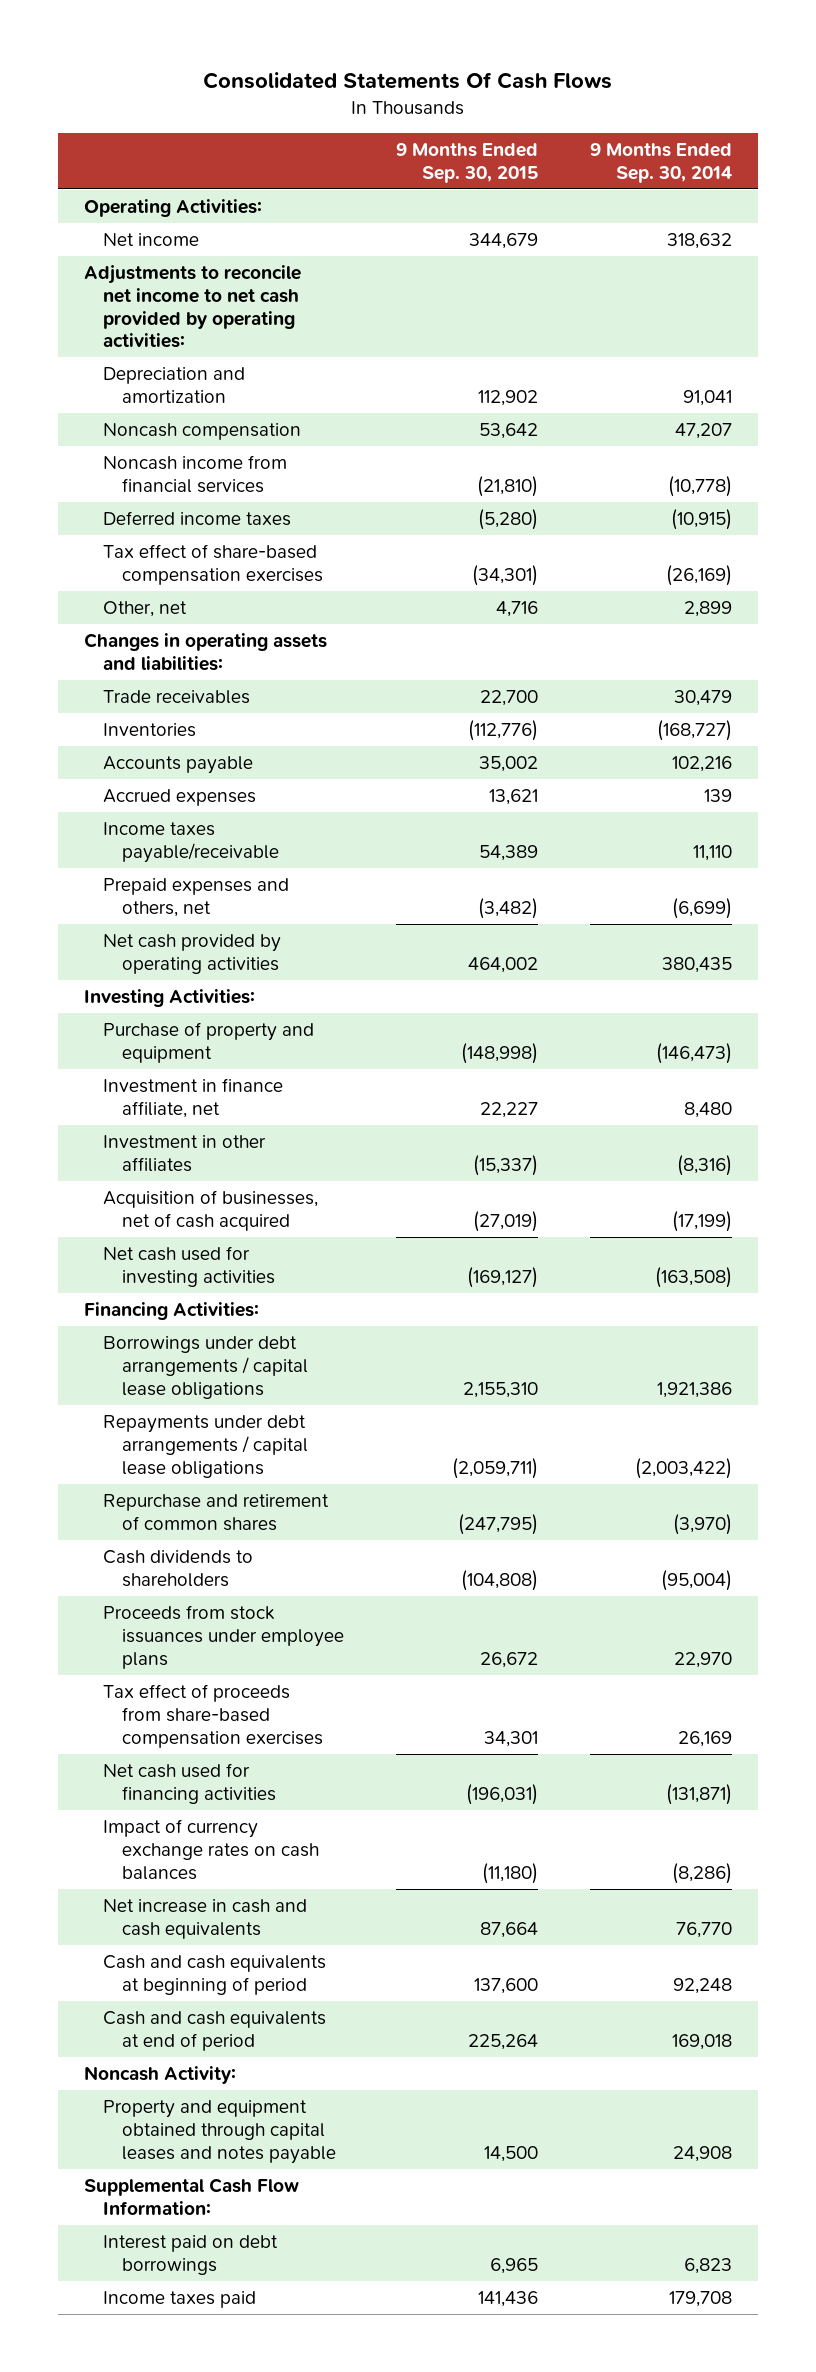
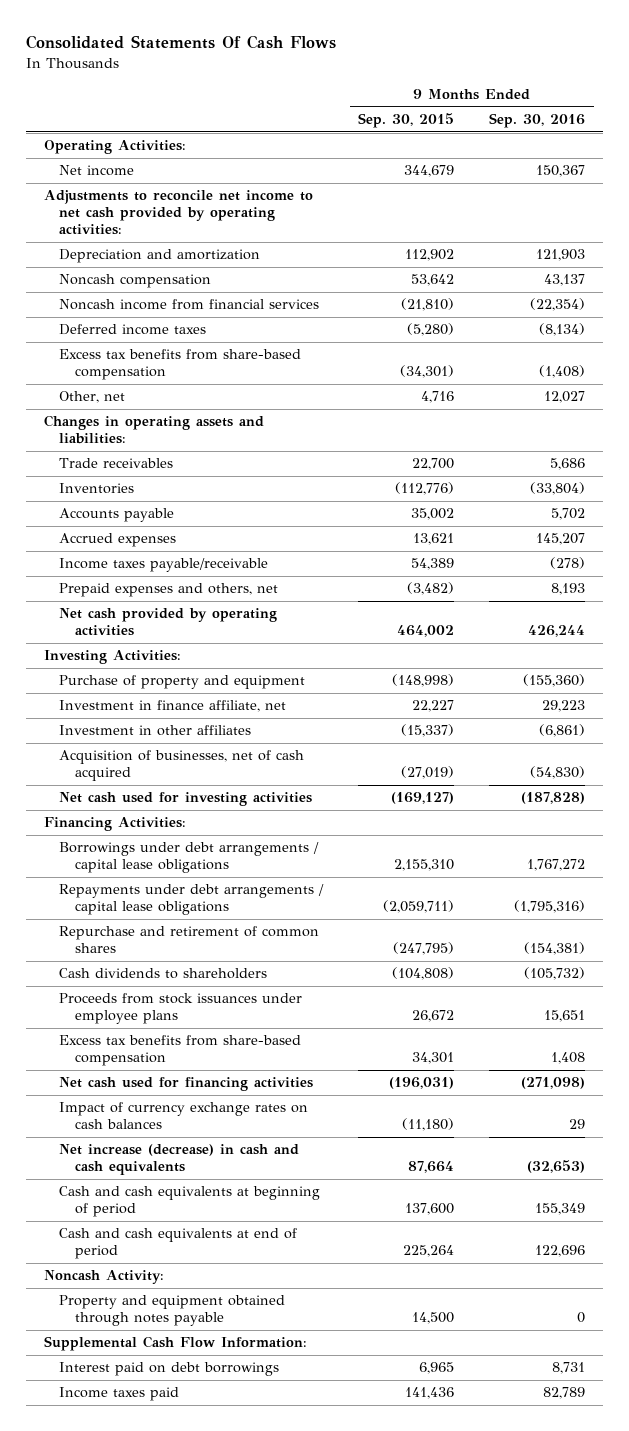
- | 9 Months Ended Sep. 30, 2015 | 9 Months Ended Sep. 30, 2014
+ | 9 Months Ended Sep. 30, 2015 | 9 Months Ended Sep. 30, 2016
- Tax effect of share-based compensation exercises | (34,301) | (26,169)
+ Excess tax benefits from share-based compensation | (34,301) | (1,408)
- Tax effect of proceeds from share-based compensation exercises | 34,301 | 26,169
+ Excess tax benefits from share-based compensation | 34,301 | 1,408
- Net increase in cash and cash equivalents | 87,664 | 76,770
+ Net increase (decrease) in cash and cash equivalents | 87,664 | (32,653)
- Property and equipment obtained through capital leases and notes payable | 14,500 | 24,908
+ Property and equipment obtained through notes payable | 14,500 | 0

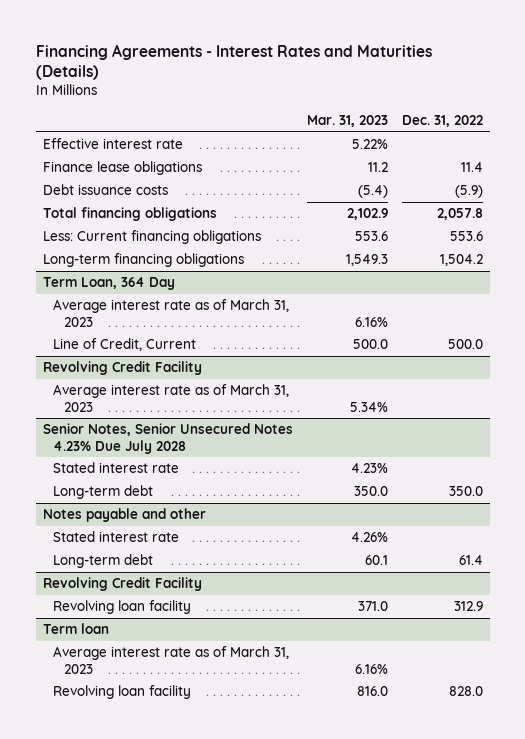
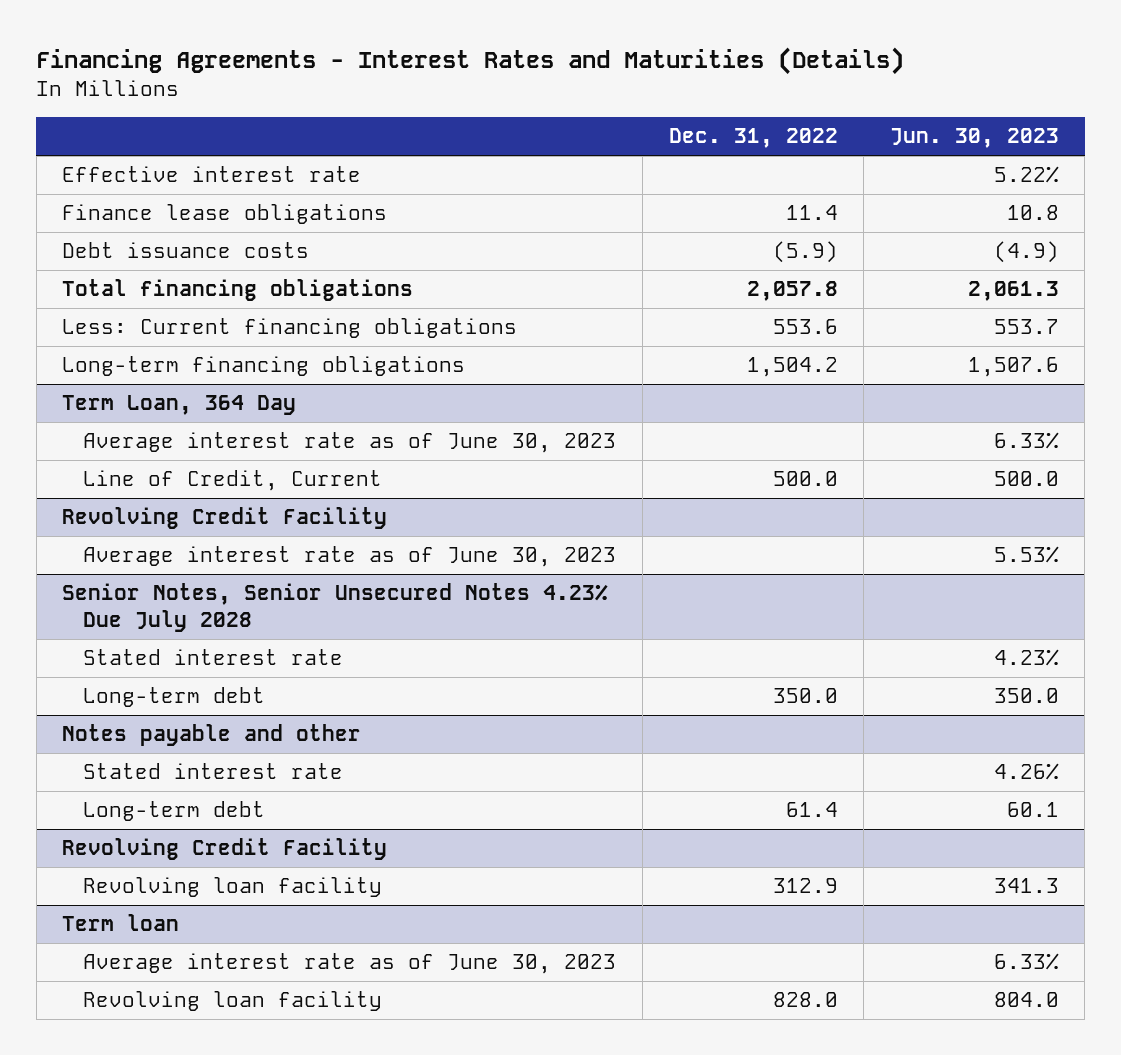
- | Mar. 31, 2023 | Dec. 31, 2022
+ | Dec. 31, 2022 | Jun. 30, 2023
@ Term Loan, 364 Day
- Average interest rate as of March 31, 2023 | 6.16% |
+ Average interest rate as of June 30, 2023 | | 6.33%
@ Revolving Credit Facility
- Average interest rate as of March 31, 2023 | 5.34% |
+ Average interest rate as of June 30, 2023 | | 5.53%
@ Term loan
- Average interest rate as of March 31, 2023 | 6.16% |
+ Average interest rate as of June 30, 2023 | | 6.33%

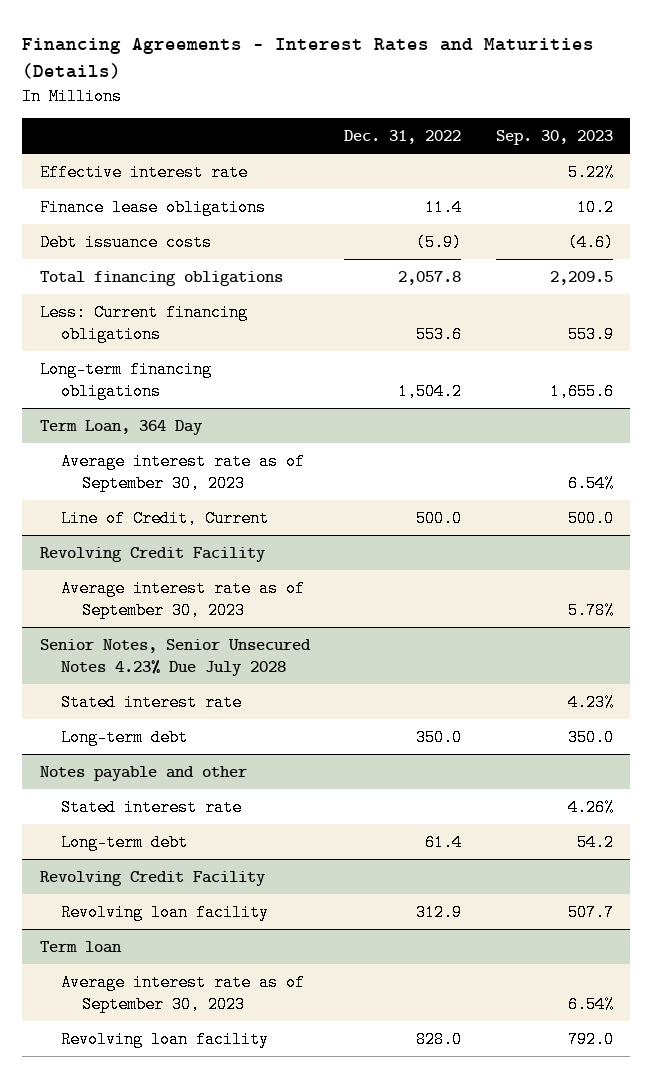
- | Dec. 31, 2022 | Jun. 30, 2023
+ | Dec. 31, 2022 | Sep. 30, 2023
@ Term Loan, 364 Day
- Average interest rate as of June 30, 2023 | | 6.33%
+ Average interest rate as of September 30, 2023 | | 6.54%
@ Revolving Credit Facility
- Average interest rate as of June 30, 2023 | | 5.53%
+ Average interest rate as of September 30, 2023 | | 5.78%
@ Term loan
- Average interest rate as of June 30, 2023 | | 6.33%
+ Average interest rate as of September 30, 2023 | | 6.54%

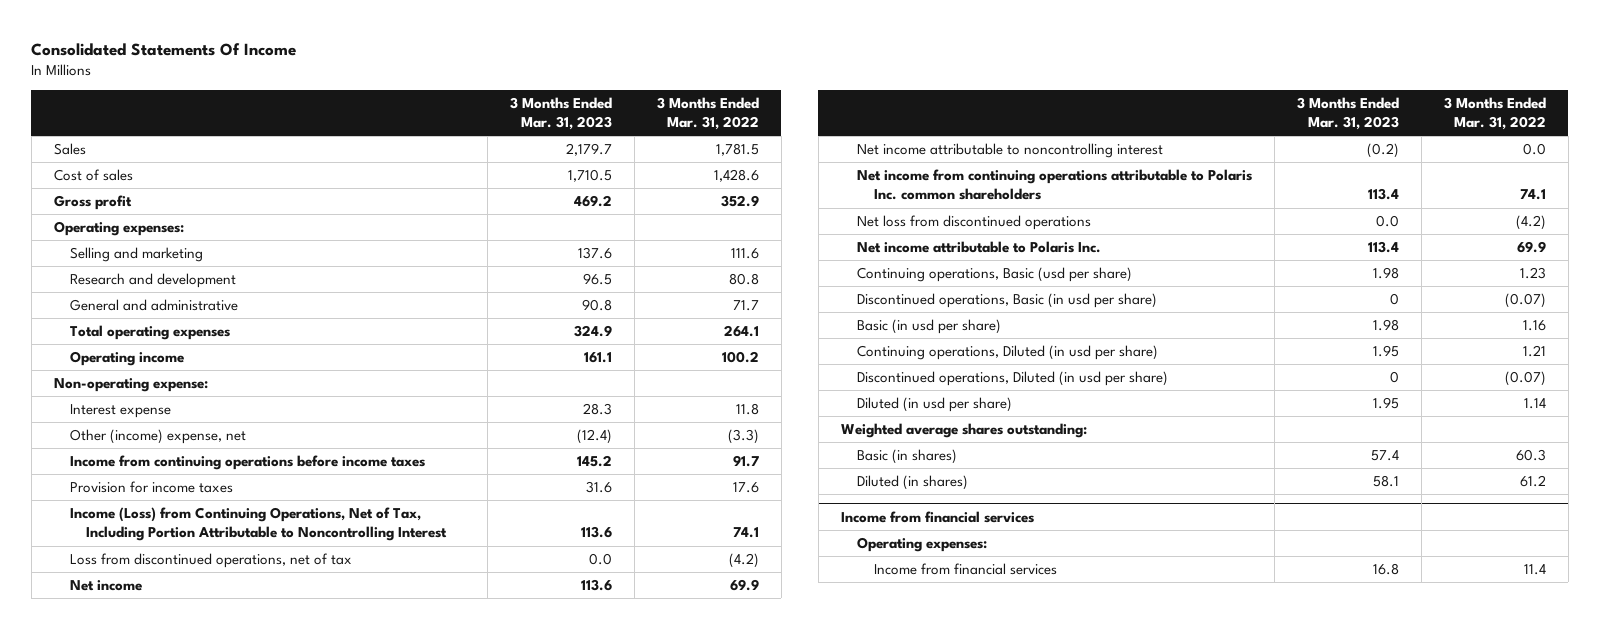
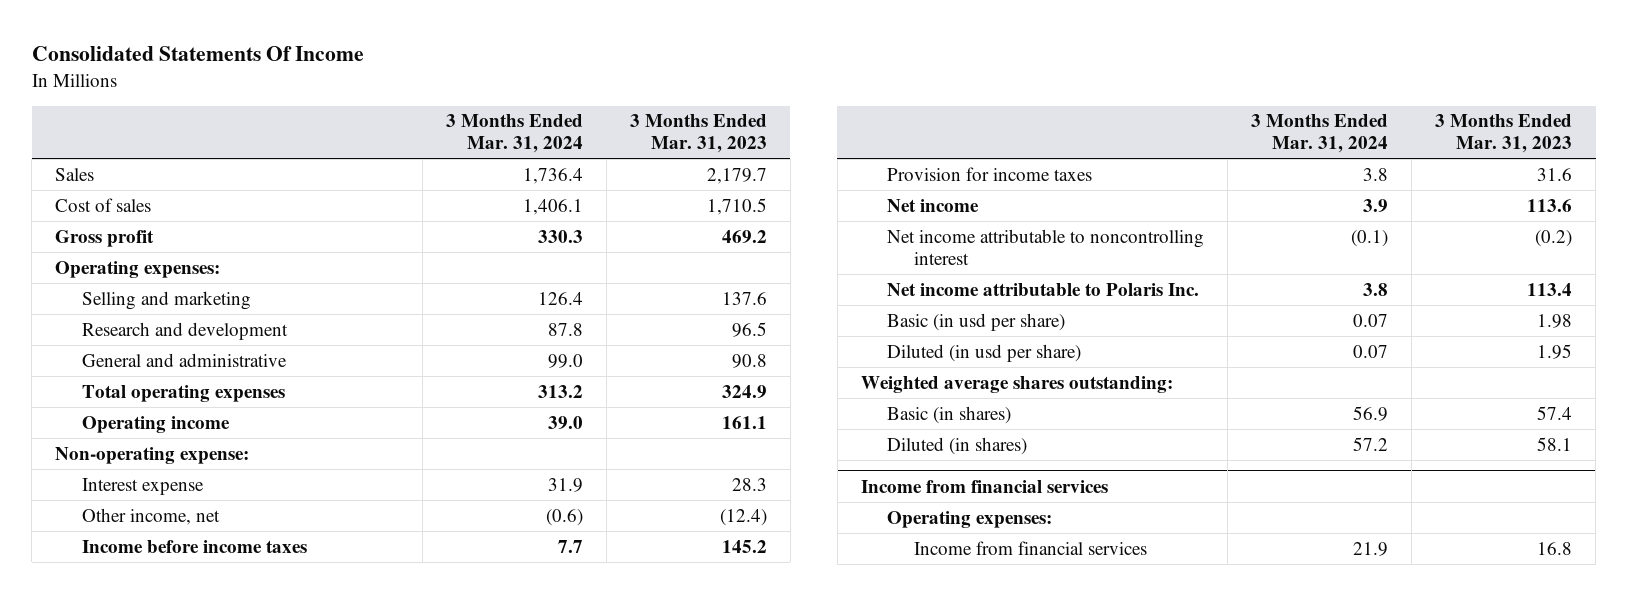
- | 3 Months Ended Mar. 31, 2023 | 3 Months Ended Mar. 31, 2022
+ | 3 Months Ended Mar. 31, 2024 | 3 Months Ended Mar. 31, 2023
- Other (income) expense, net | (12.4) | (3.3)
- Income from continuing operations before income taxes | 145.2 | 91.7
+ Other income, net | (0.6) | (12.4)
+ Income before income taxes | 7.7 | 145.2
- Income (Loss) from Continuing Operations, Net of Tax, Including Portion Attributable to Noncontrolling Interest | 113.6 | 74.1
- Loss from discontinued operations, net of tax | 0.0 | (4.2)
- Net income from continuing operations attributable to Polaris Inc. common shareholders | 113.4 | 74.1
- Net loss from discontinued operations | 0.0 | (4.2)
- Continuing operations, Basic (usd per share) | 1.98 | 1.23
- Discontinued operations, Basic (in usd per share) | 0 | (0.07)
- Continuing operations, Diluted (in usd per share) | 1.95 | 1.21
- Discontinued operations, Diluted (in usd per share) | 0 | (0.07)

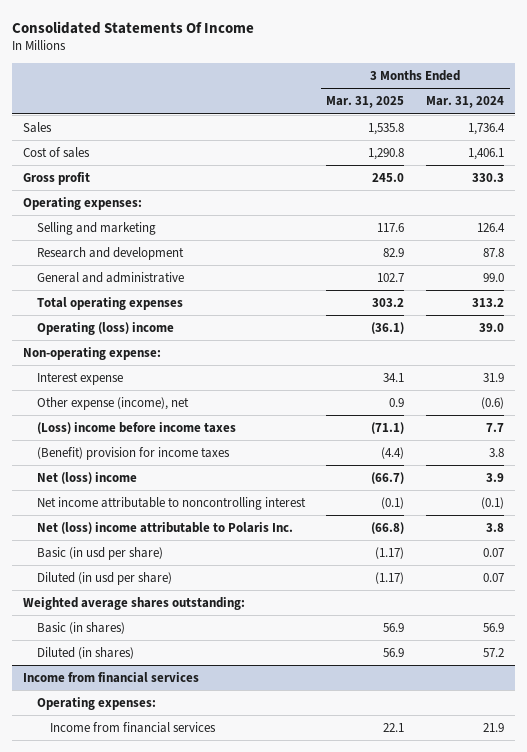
- | 3 Months Ended Mar. 31, 2024 | 3 Months Ended Mar. 31, 2023
+ | 3 Months Ended Mar. 31, 2025 | 3 Months Ended Mar. 31, 2024
- Operating income | 39.0 | 161.1
+ Operating (loss) income | (36.1) | 39.0
- Other income, net | (0.6) | (12.4)
- Income before income taxes | 7.7 | 145.2
- Provision for income taxes | 3.8 | 31.6
- Net income | 3.9 | 113.6
+ Other expense (income), net | 0.9 | (0.6)
+ (Loss) income before income taxes | (71.1) | 7.7
+ (Benefit) provision for income taxes | (4.4) | 3.8
+ Net (loss) income | (66.7) | 3.9
- Net income attributable to Polaris Inc. | 3.8 | 113.4
+ Net (loss) income attributable to Polaris Inc. | (66.8) | 3.8

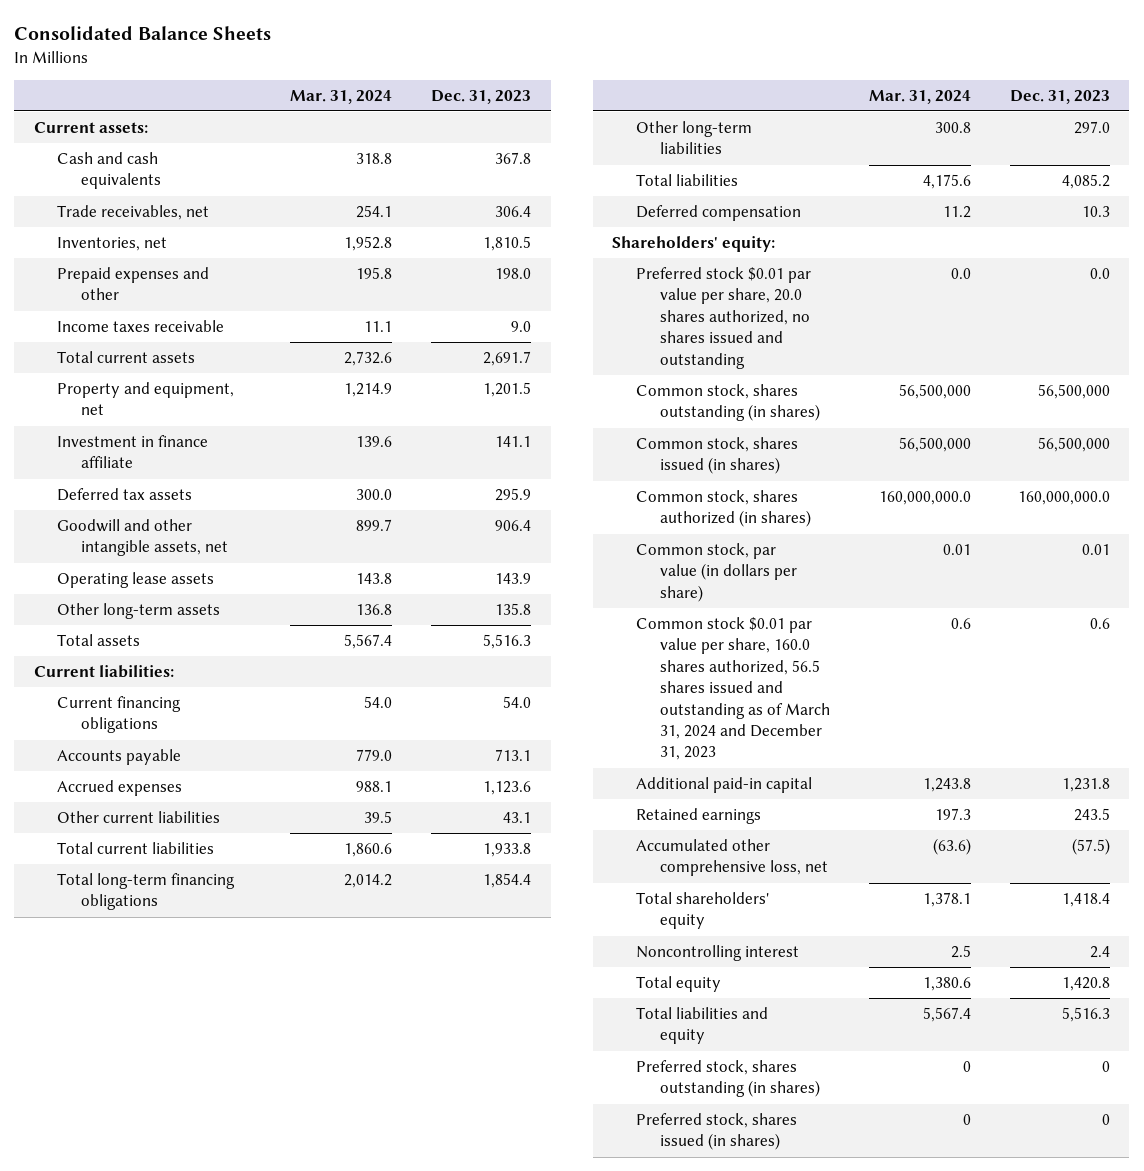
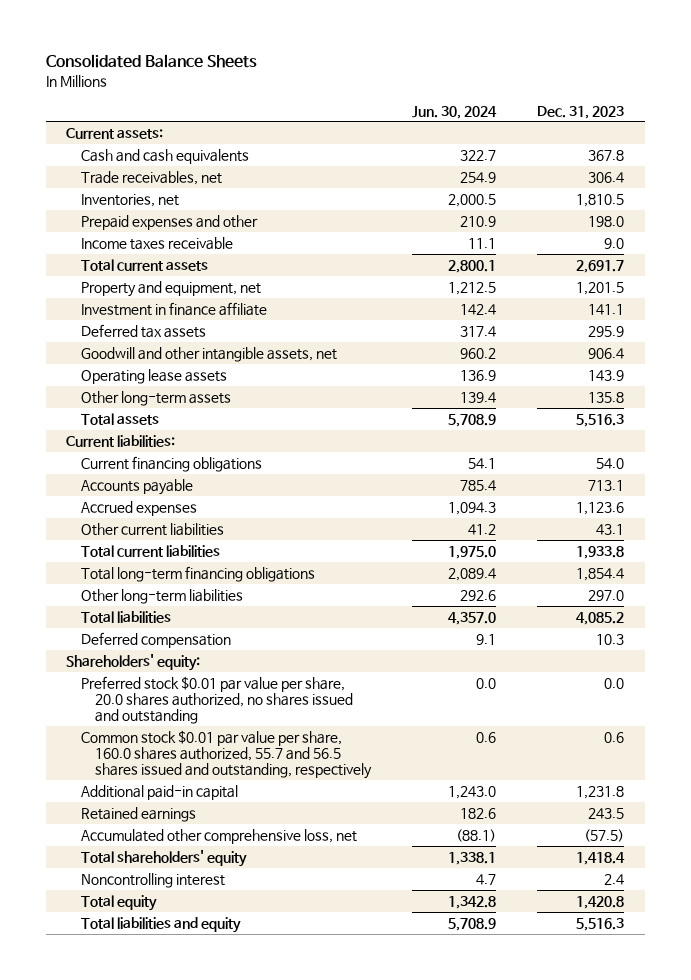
- | Mar. 31, 2024 | Dec. 31, 2023
+ | Jun. 30, 2024 | Dec. 31, 2023
- Common stock, shares outstanding (in shares) | 56,500,000 | 56,500,000
- Common stock, shares issued (in shares) | 56,500,000 | 56,500,000
- Common stock, shares authorized (in shares) | 160,000,000.0 | 160,000,000.0
- Common stock, par value (in dollars per share) | 0.01 | 0.01
- Common stock $0.01 par value per share, 160.0 shares authorized, 56.5 shares issued and outstanding as of March 31, 2024 and December 31, 2023 | 0.6 | 0.6
+ Common stock $0.01 par value per share, 160.0 shares authorized, 55.7 and 56.5 shares issued and outstanding, respectively | 0.6 | 0.6
- Preferred stock, shares outstanding (in shares) | 0 | 0
- Preferred stock, shares issued (in shares) | 0 | 0

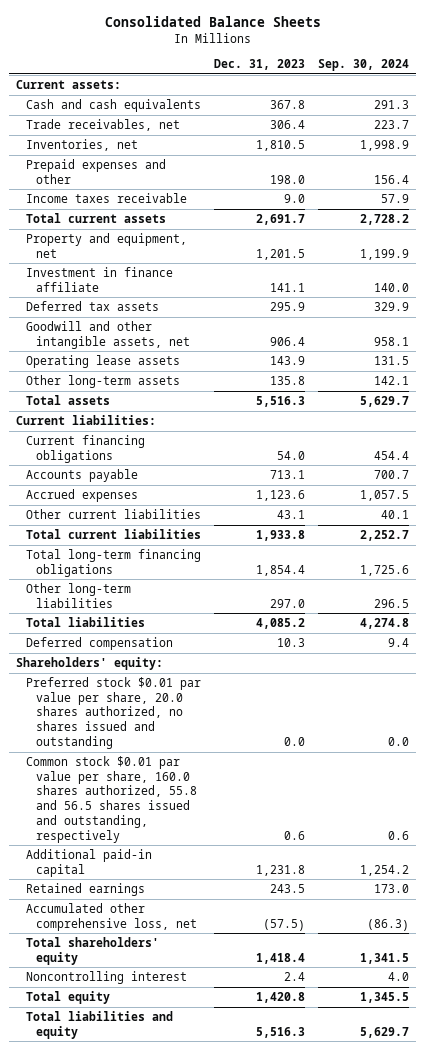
- | Jun. 30, 2024 | Dec. 31, 2023
+ | Dec. 31, 2023 | Sep. 30, 2024
- Common stock $0.01 par value per share, 160.0 shares authorized, 55.7 and 56.5 shares issued and outstanding, respectively | 0.6 | 0.6
+ Common stock $0.01 par value per share, 160.0 shares authorized, 55.8 and 56.5 shares issued and outstanding, respectively | 0.6 | 0.6

